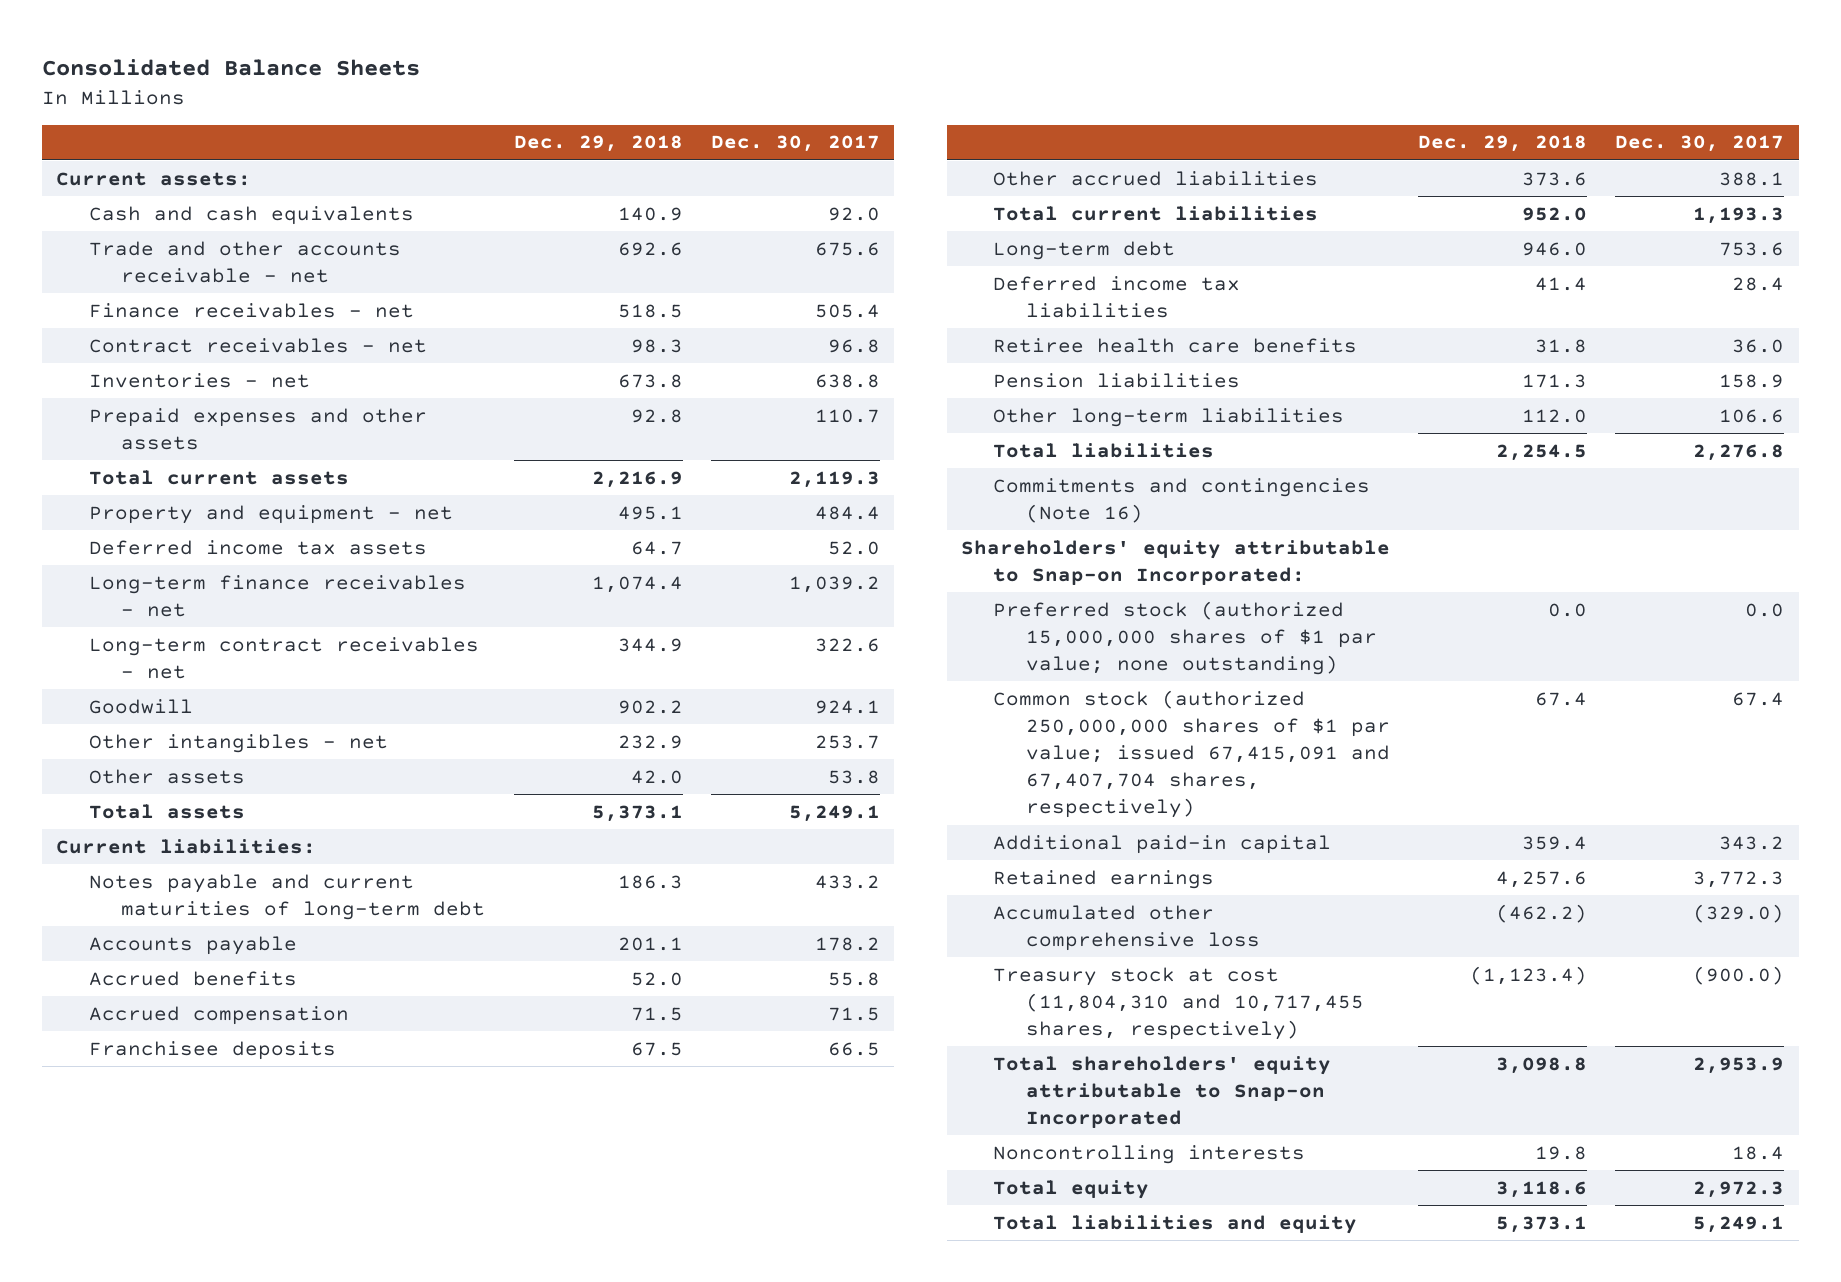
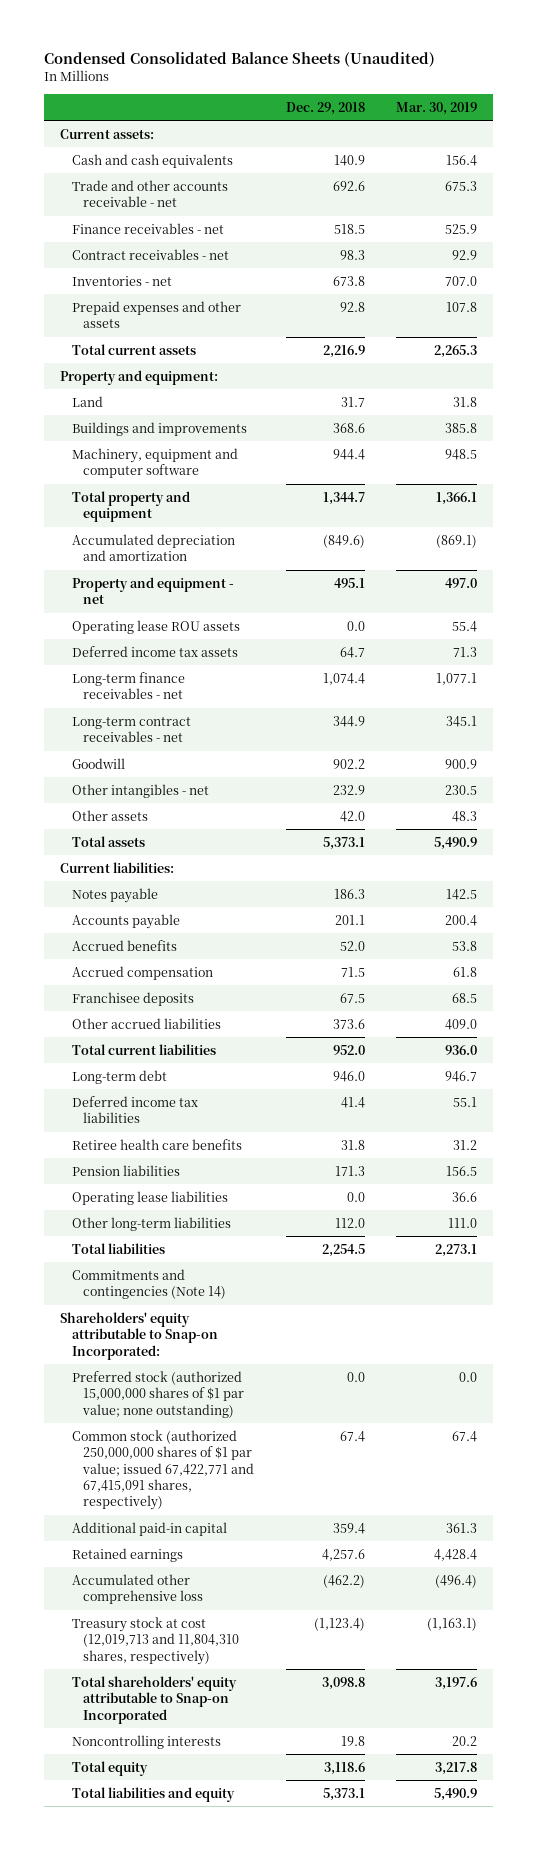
- Consolidated Balance Sheets
+ Condensed Consolidated Balance Sheets (Unaudited)
- | Dec. 29, 2018 | Dec. 30, 2017
+ | Dec. 29, 2018 | Mar. 30, 2019
+ Property and equipment:
+ Land | 31.7 | 31.8
+ Buildings and improvements | 368.6 | 385.8
+ Machinery, equipment and computer software | 944.4 | 948.5
+ Total property and equipment | 1,344.7 | 1,366.1
+ Accumulated depreciation and amortization | (849.6) | (869.1)
+ Operating lease ROU assets | 0.0 | 55.4
- Notes payable and current maturities of long-term debt | 186.3 | 433.2
+ Notes payable | 186.3 | 142.5
+ Operating lease liabilities | 0.0 | 36.6
- Commitments and contingencies (Note 16)
+ Commitments and contingencies (Note 14)
- Common stock (authorized 250,000,000 shares of $1 par value; issued 67,415,091 and 67,407,704 shares, respectively) | 67.4 | 67.4
+ Common stock (authorized 250,000,000 shares of $1 par value; issued 67,422,771 and 67,415,091 shares, respectively) | 67.4 | 67.4
- Treasury stock at cost (11,804,310 and 10,717,455 shares, respectively) | (1,123.4) | (900.0)
+ Treasury stock at cost (12,019,713 and 11,804,310 shares, respectively) | (1,123.4) | (1,163.1)

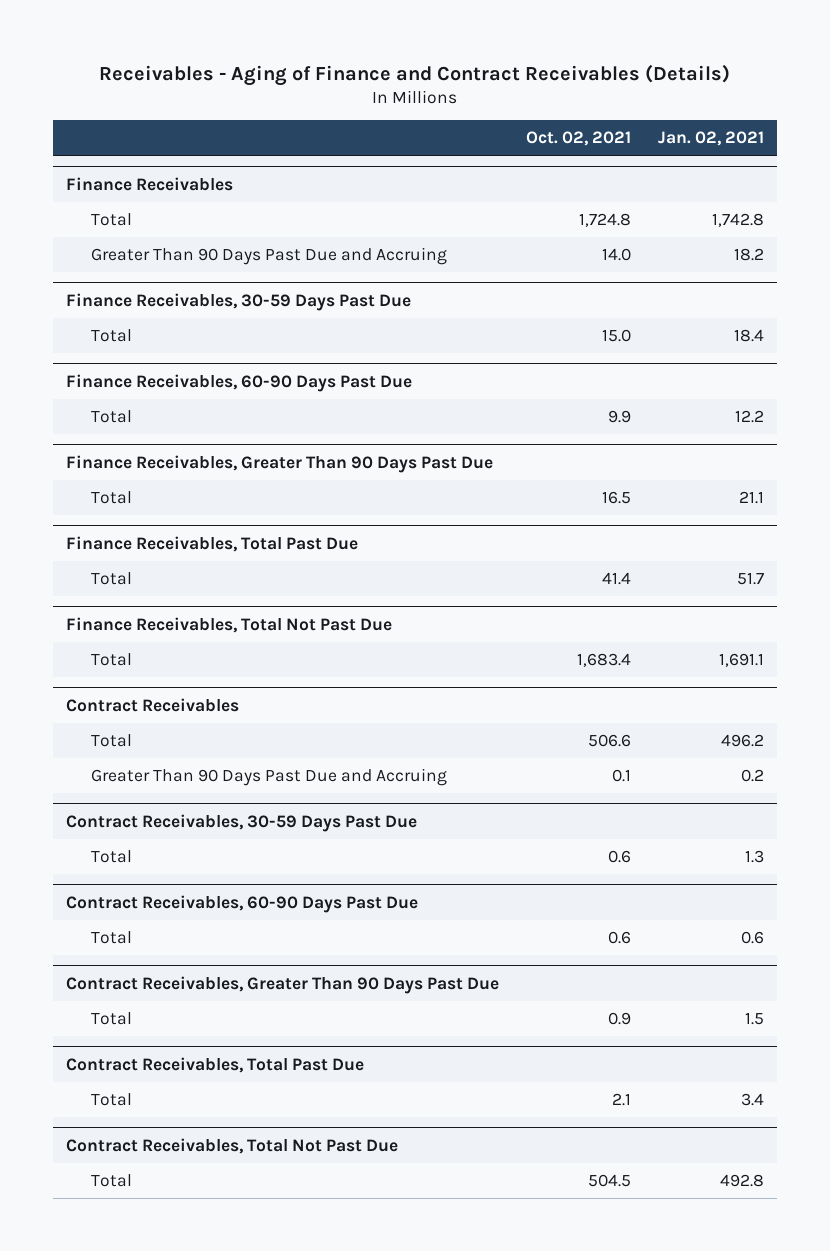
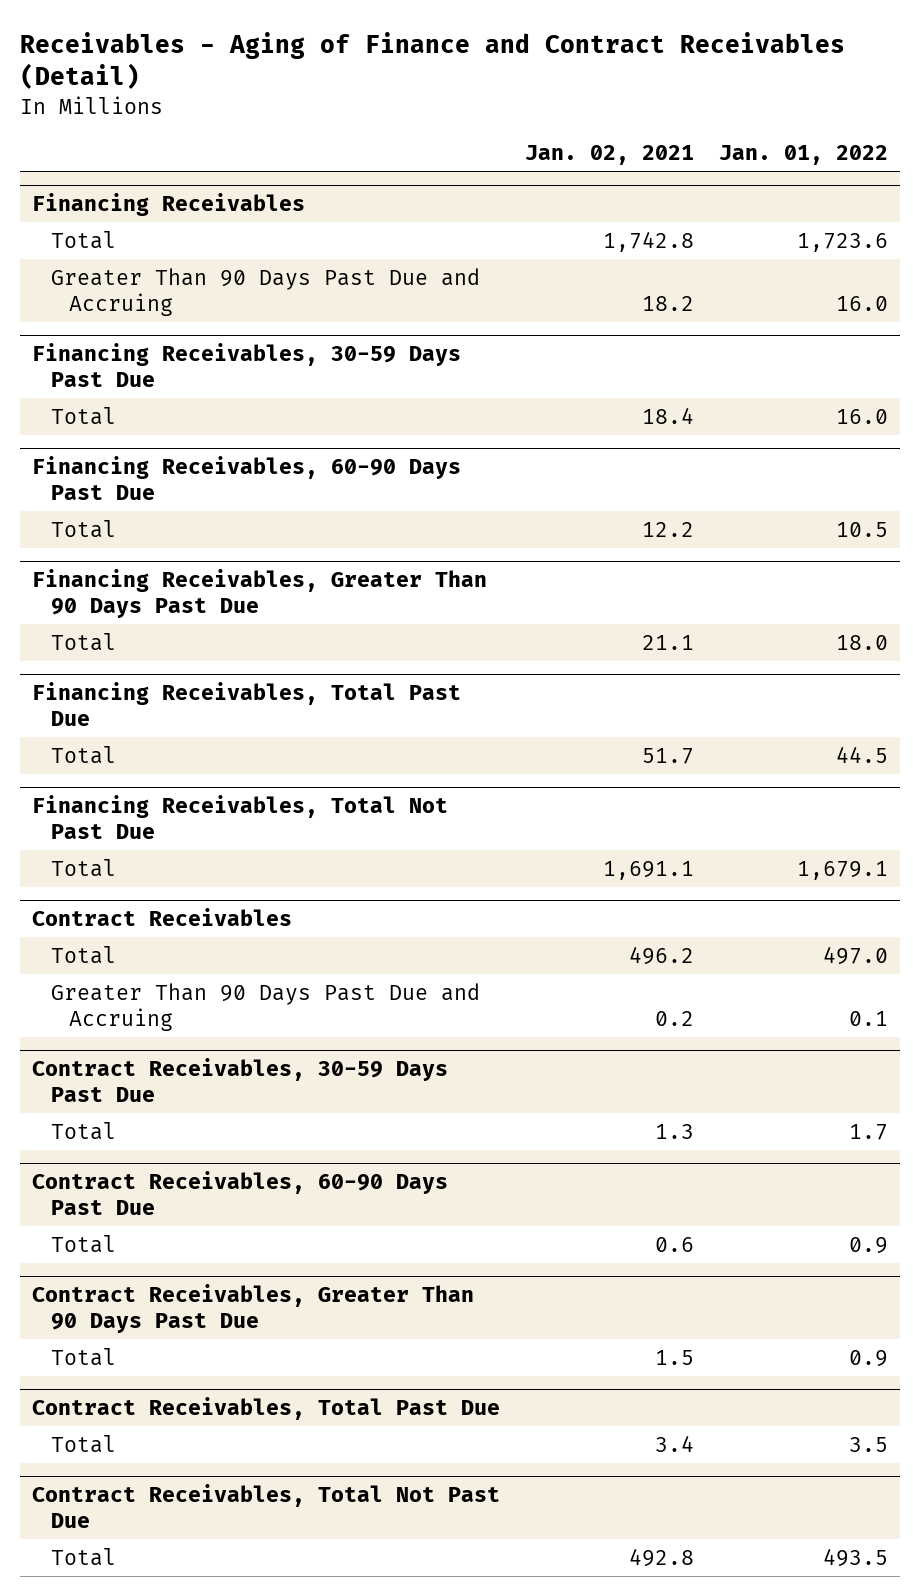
- Receivables - Aging of Finance and Contract Receivables (Details)
+ Receivables - Aging of Finance and Contract Receivables (Detail)
- | Oct. 02, 2021 | Jan. 02, 2021
+ | Jan. 02, 2021 | Jan. 01, 2022
- Finance Receivables
+ Financing Receivables
- Finance Receivables, 30-59 Days Past Due
+ Financing Receivables, 30-59 Days Past Due
- Finance Receivables, 60-90 Days Past Due
+ Financing Receivables, 60-90 Days Past Due
- Finance Receivables, Greater Than 90 Days Past Due
+ Financing Receivables, Greater Than 90 Days Past Due
- Finance Receivables, Total Past Due
+ Financing Receivables, Total Past Due
- Finance Receivables, Total Not Past Due
+ Financing Receivables, Total Not Past Due

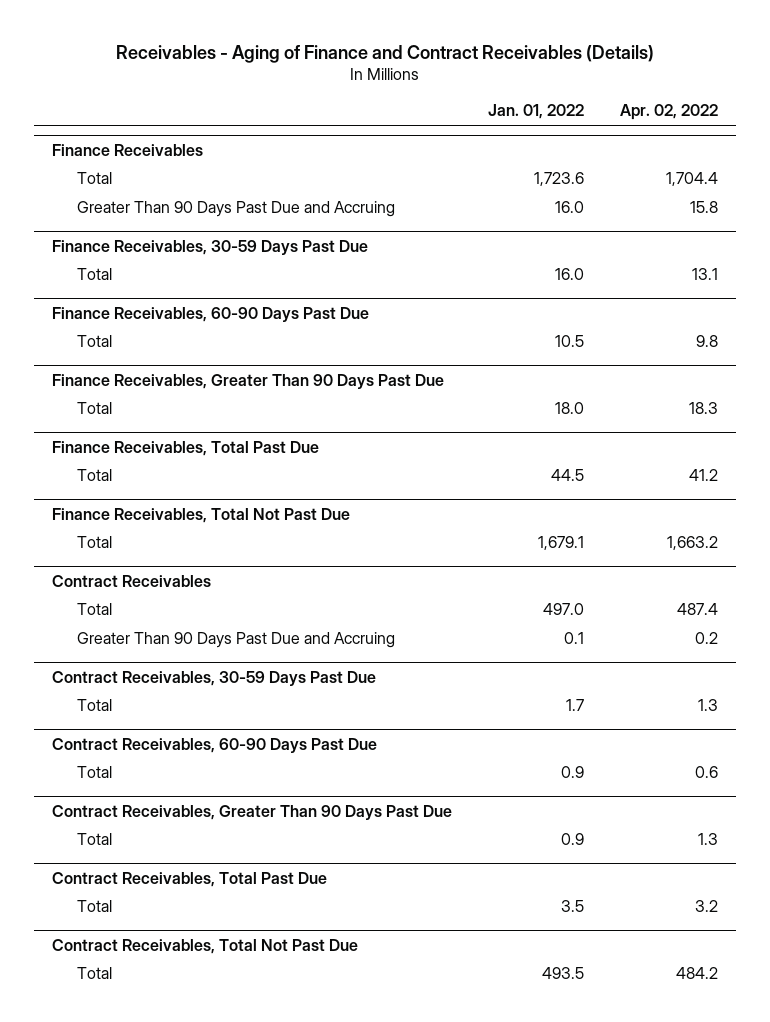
- Receivables - Aging of Finance and Contract Receivables (Detail)
+ Receivables - Aging of Finance and Contract Receivables (Details)
- | Jan. 02, 2021 | Jan. 01, 2022
+ | Jan. 01, 2022 | Apr. 02, 2022
- Financing Receivables
+ Finance Receivables
- Financing Receivables, 30-59 Days Past Due
+ Finance Receivables, 30-59 Days Past Due
- Financing Receivables, 60-90 Days Past Due
+ Finance Receivables, 60-90 Days Past Due
- Financing Receivables, Greater Than 90 Days Past Due
+ Finance Receivables, Greater Than 90 Days Past Due
- Financing Receivables, Total Past Due
+ Finance Receivables, Total Past Due
- Financing Receivables, Total Not Past Due
+ Finance Receivables, Total Not Past Due

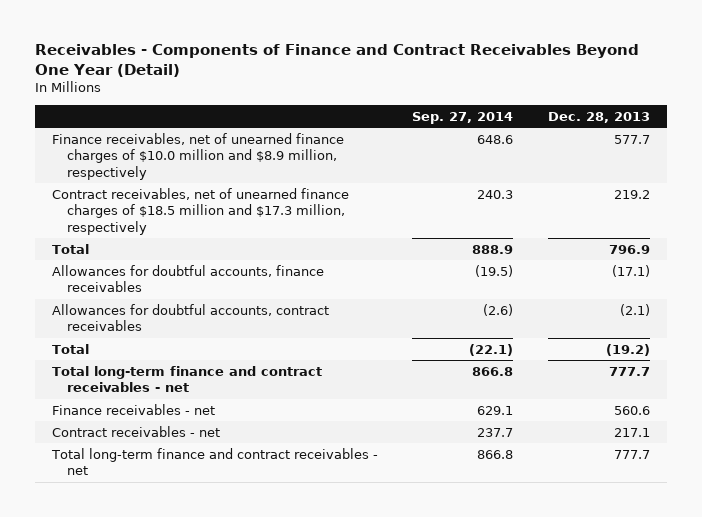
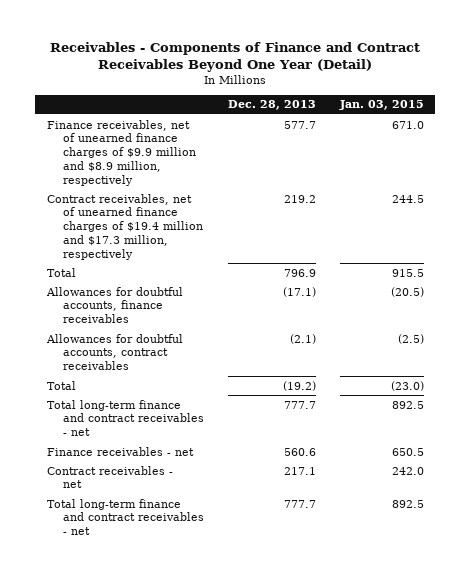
- | Sep. 27, 2014 | Dec. 28, 2013
+ | Dec. 28, 2013 | Jan. 03, 2015
- Finance receivables, net of unearned finance charges of $10.0 million and $8.9 million, respectively | 648.6 | 577.7
- Contract receivables, net of unearned finance charges of $18.5 million and $17.3 million, respectively | 240.3 | 219.2
+ Finance receivables, net of unearned finance charges of $9.9 million and $8.9 million, respectively | 577.7 | 671.0
+ Contract receivables, net of unearned finance charges of $19.4 million and $17.3 million, respectively | 219.2 | 244.5

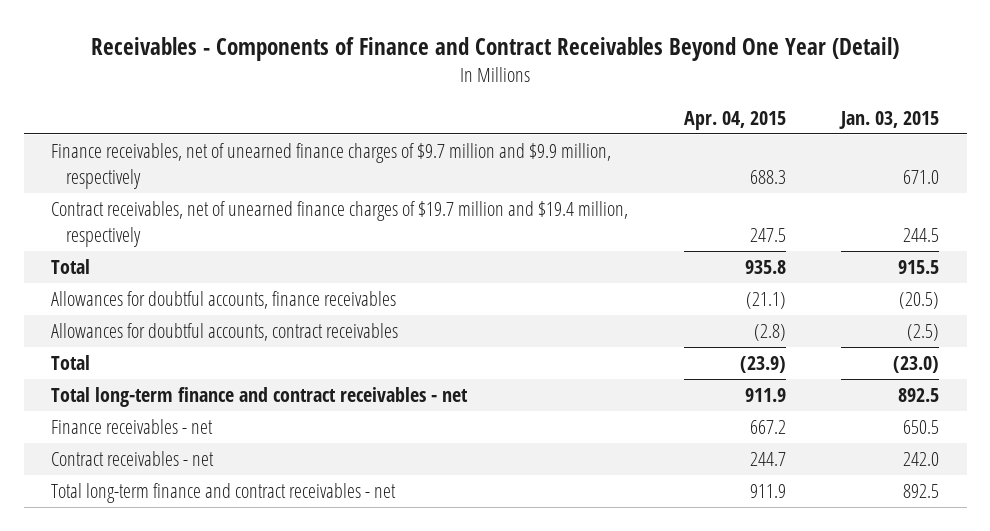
- | Dec. 28, 2013 | Jan. 03, 2015
+ | Apr. 04, 2015 | Jan. 03, 2015
- Finance receivables, net of unearned finance charges of $9.9 million and $8.9 million, respectively | 577.7 | 671.0
- Contract receivables, net of unearned finance charges of $19.4 million and $17.3 million, respectively | 219.2 | 244.5
+ Finance receivables, net of unearned finance charges of $9.7 million and $9.9 million, respectively | 688.3 | 671.0
+ Contract receivables, net of unearned finance charges of $19.7 million and $19.4 million, respectively | 247.5 | 244.5

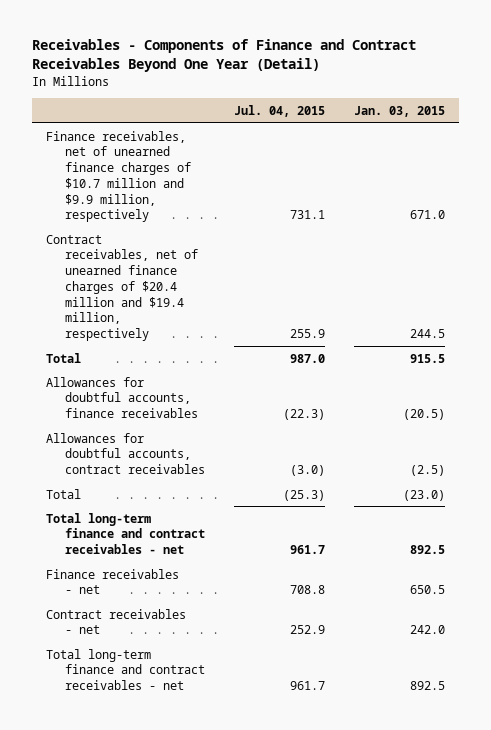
- | Apr. 04, 2015 | Jan. 03, 2015
+ | Jul. 04, 2015 | Jan. 03, 2015
- Finance receivables, net of unearned finance charges of $9.7 million and $9.9 million, respectively | 688.3 | 671.0
- Contract receivables, net of unearned finance charges of $19.7 million and $19.4 million, respectively | 247.5 | 244.5
+ Finance receivables, net of unearned finance charges of $10.7 million and $9.9 million, respectively | 731.1 | 671.0
+ Contract receivables, net of unearned finance charges of $20.4 million and $19.4 million, respectively | 255.9 | 244.5

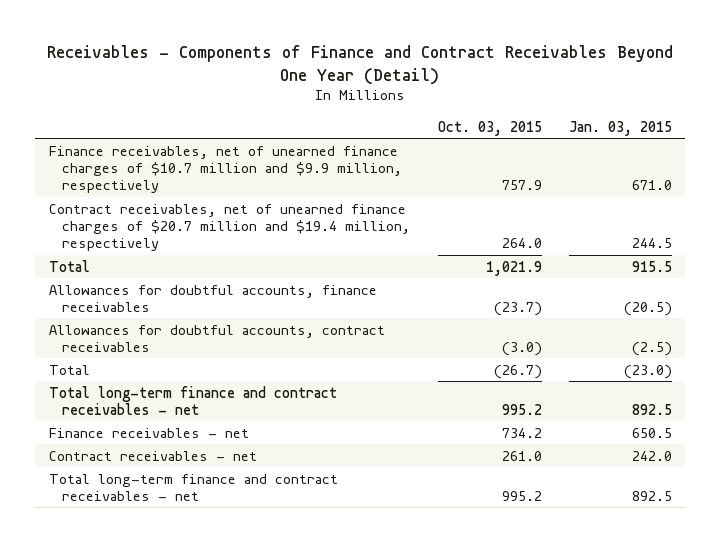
- | Jul. 04, 2015 | Jan. 03, 2015
+ | Oct. 03, 2015 | Jan. 03, 2015
- Contract receivables, net of unearned finance charges of $20.4 million and $19.4 million, respectively | 255.9 | 244.5
+ Contract receivables, net of unearned finance charges of $20.7 million and $19.4 million, respectively | 264.0 | 244.5

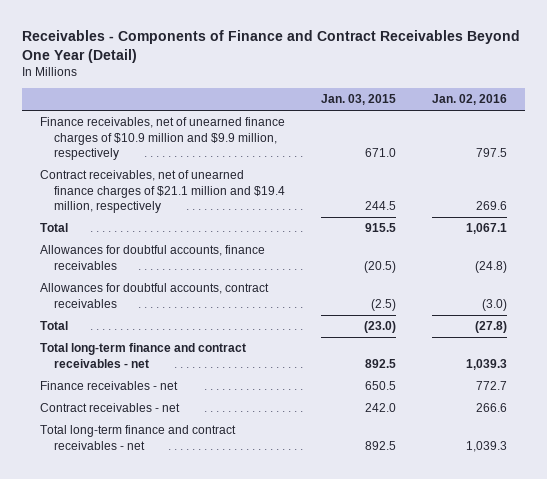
- | Oct. 03, 2015 | Jan. 03, 2015
+ | Jan. 03, 2015 | Jan. 02, 2016
- Finance receivables, net of unearned finance charges of $10.7 million and $9.9 million, respectively | 757.9 | 671.0
- Contract receivables, net of unearned finance charges of $20.7 million and $19.4 million, respectively | 264.0 | 244.5
+ Finance receivables, net of unearned finance charges of $10.9 million and $9.9 million, respectively | 671.0 | 797.5
+ Contract receivables, net of unearned finance charges of $21.1 million and $19.4 million, respectively | 244.5 | 269.6

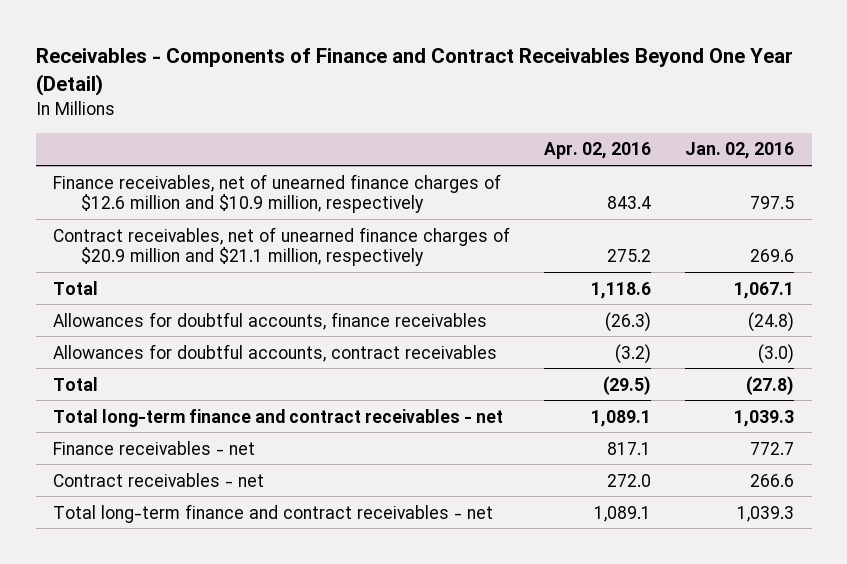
- | Jan. 03, 2015 | Jan. 02, 2016
+ | Apr. 02, 2016 | Jan. 02, 2016
- Finance receivables, net of unearned finance charges of $10.9 million and $9.9 million, respectively | 671.0 | 797.5
- Contract receivables, net of unearned finance charges of $21.1 million and $19.4 million, respectively | 244.5 | 269.6
+ Finance receivables, net of unearned finance charges of $12.6 million and $10.9 million, respectively | 843.4 | 797.5
+ Contract receivables, net of unearned finance charges of $20.9 million and $21.1 million, respectively | 275.2 | 269.6

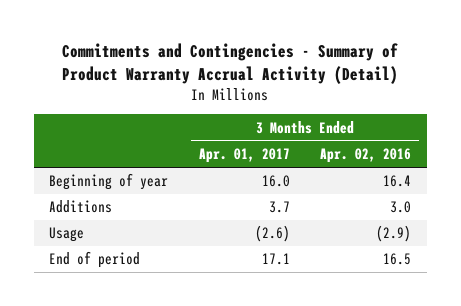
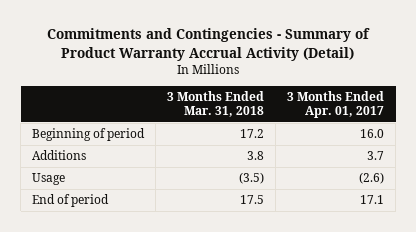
- | 3 Months Ended Apr. 01, 2017 | 3 Months Ended Apr. 02, 2016
+ | 3 Months Ended Mar. 31, 2018 | 3 Months Ended Apr. 01, 2017
- Beginning of year | 16.0 | 16.4
+ Beginning of period | 17.2 | 16.0

